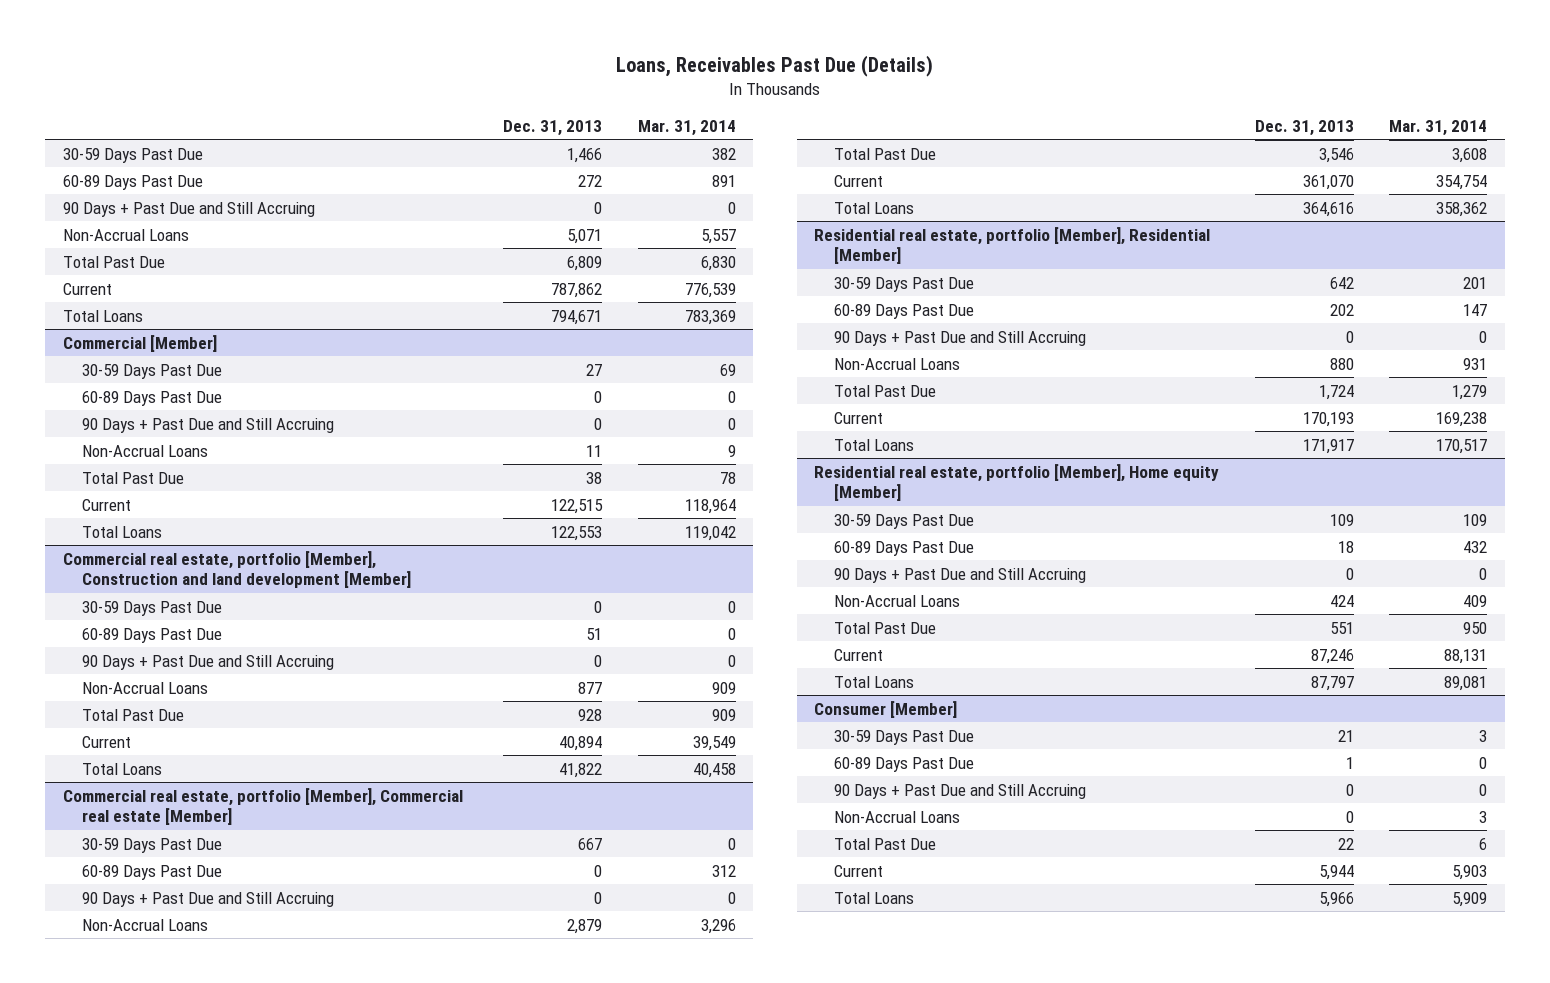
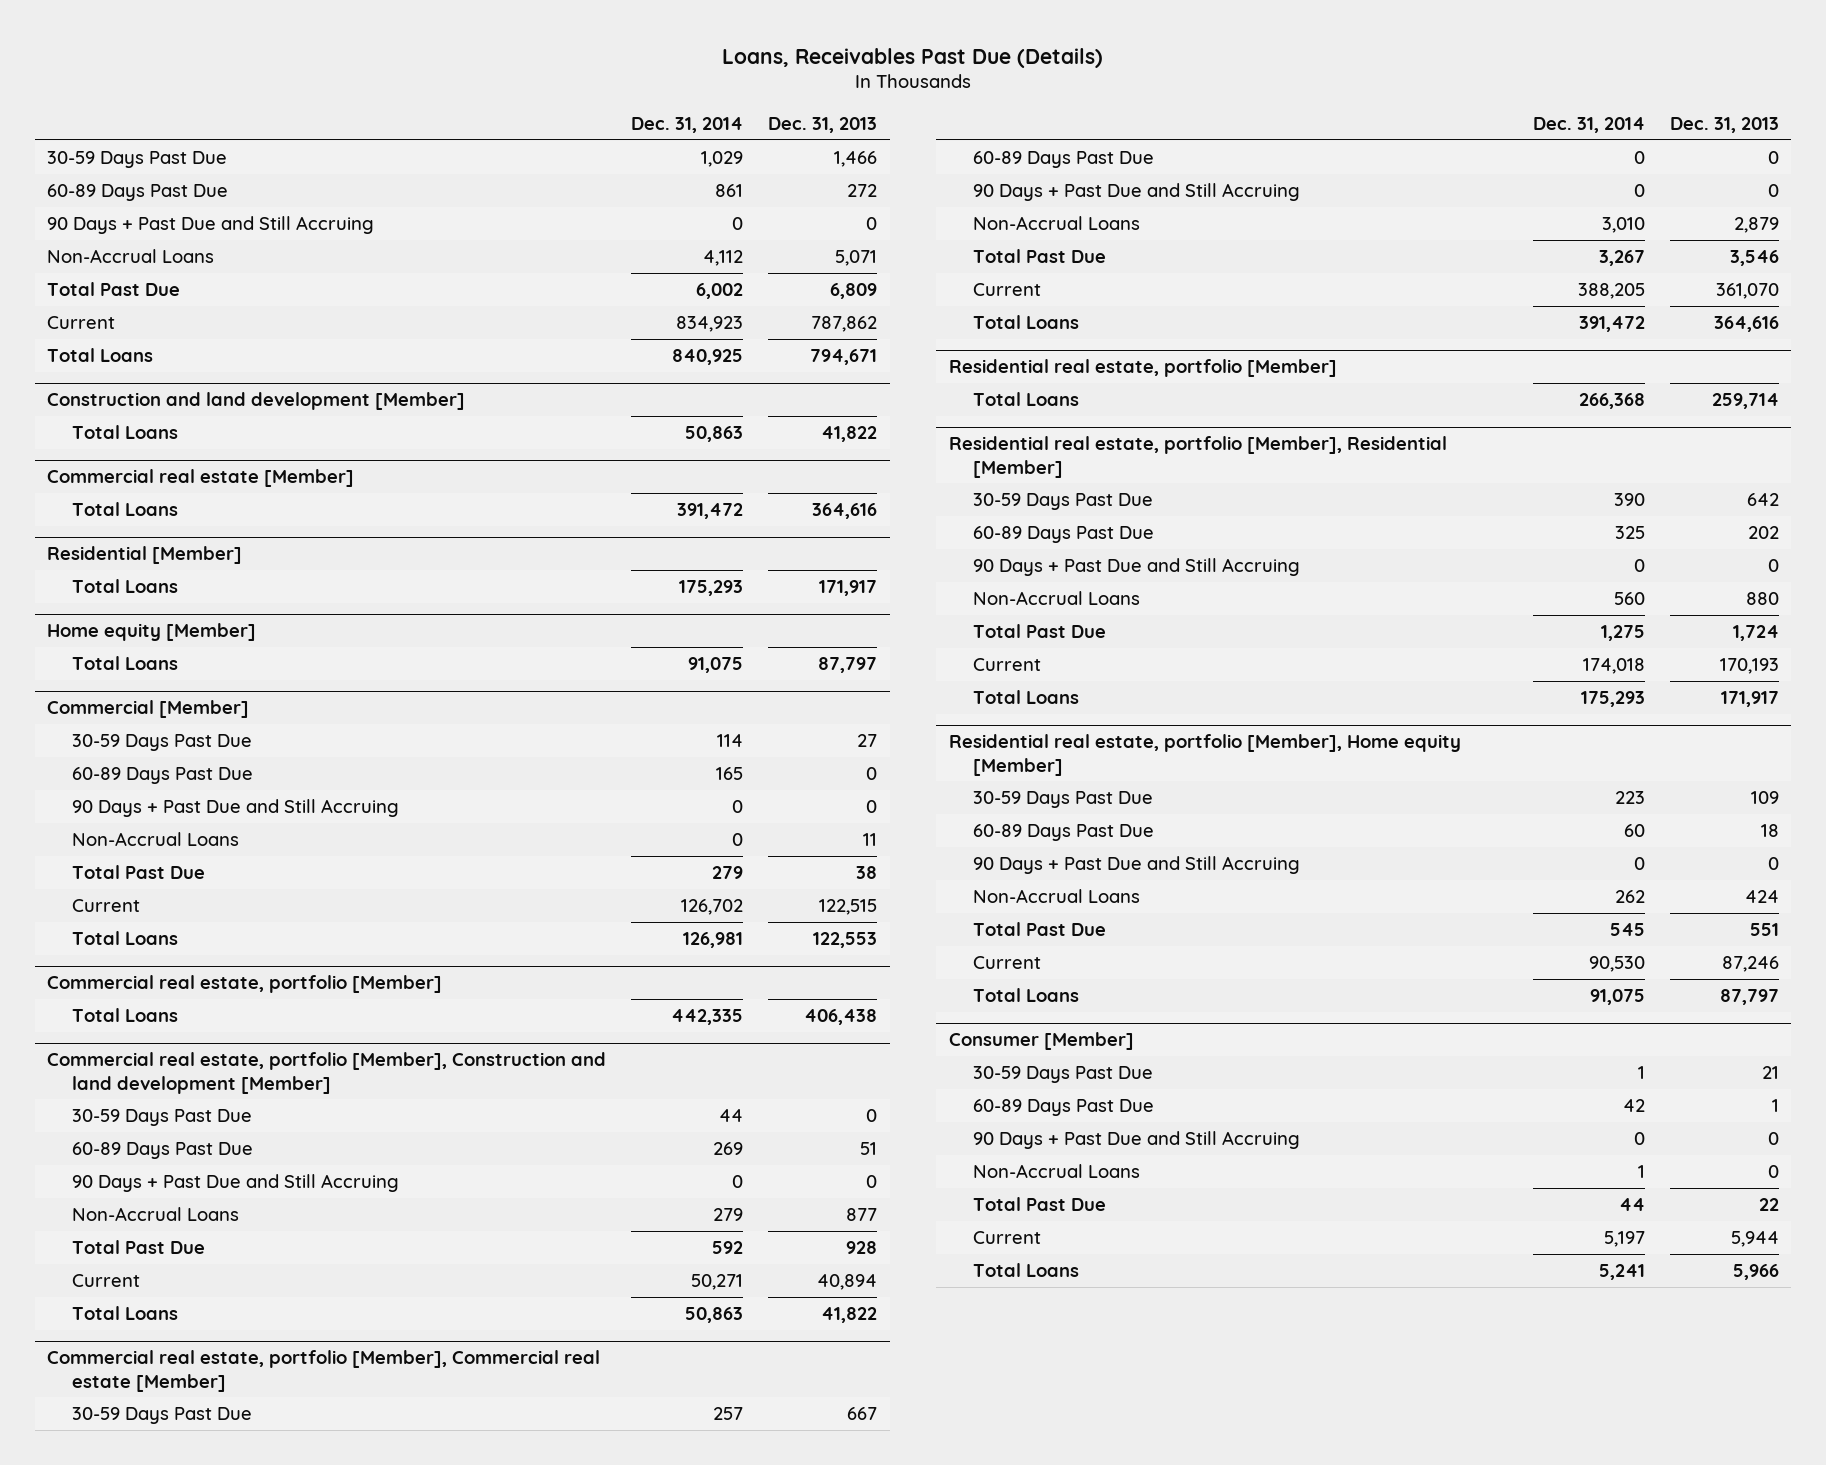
- | Dec. 31, 2013 | Mar. 31, 2014
+ | Dec. 31, 2014 | Dec. 31, 2013
+ Construction and land development [Member]
+ Total Loans | 50,863 | 41,822
+ Commercial real estate [Member]
+ Total Loans | 391,472 | 364,616
+ Residential [Member]
+ Total Loans | 175,293 | 171,917
+ Home equity [Member]
+ Total Loans | 91,075 | 87,797
+ Commercial real estate, portfolio [Member]
+ Total Loans | 442,335 | 406,438
+ Residential real estate, portfolio [Member]
+ Total Loans | 266,368 | 259,714

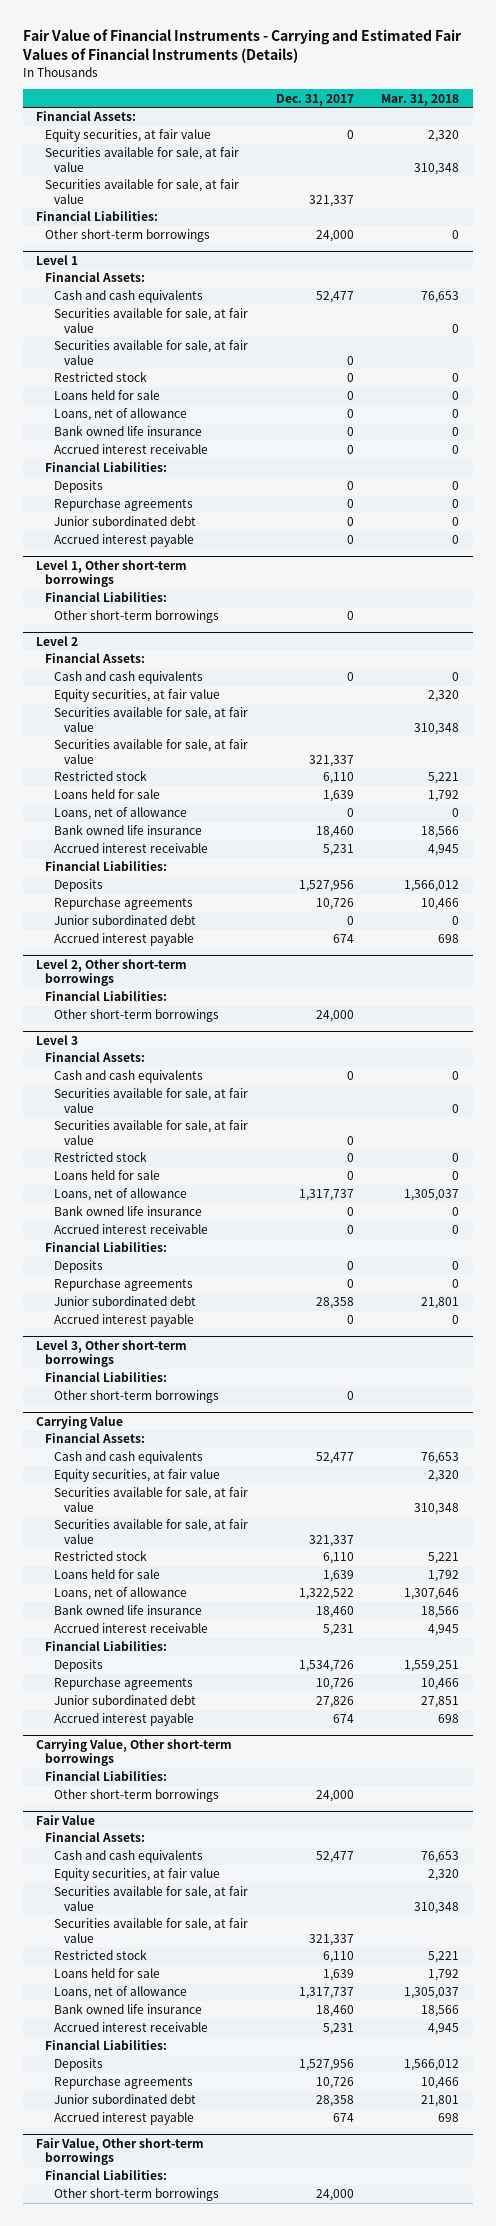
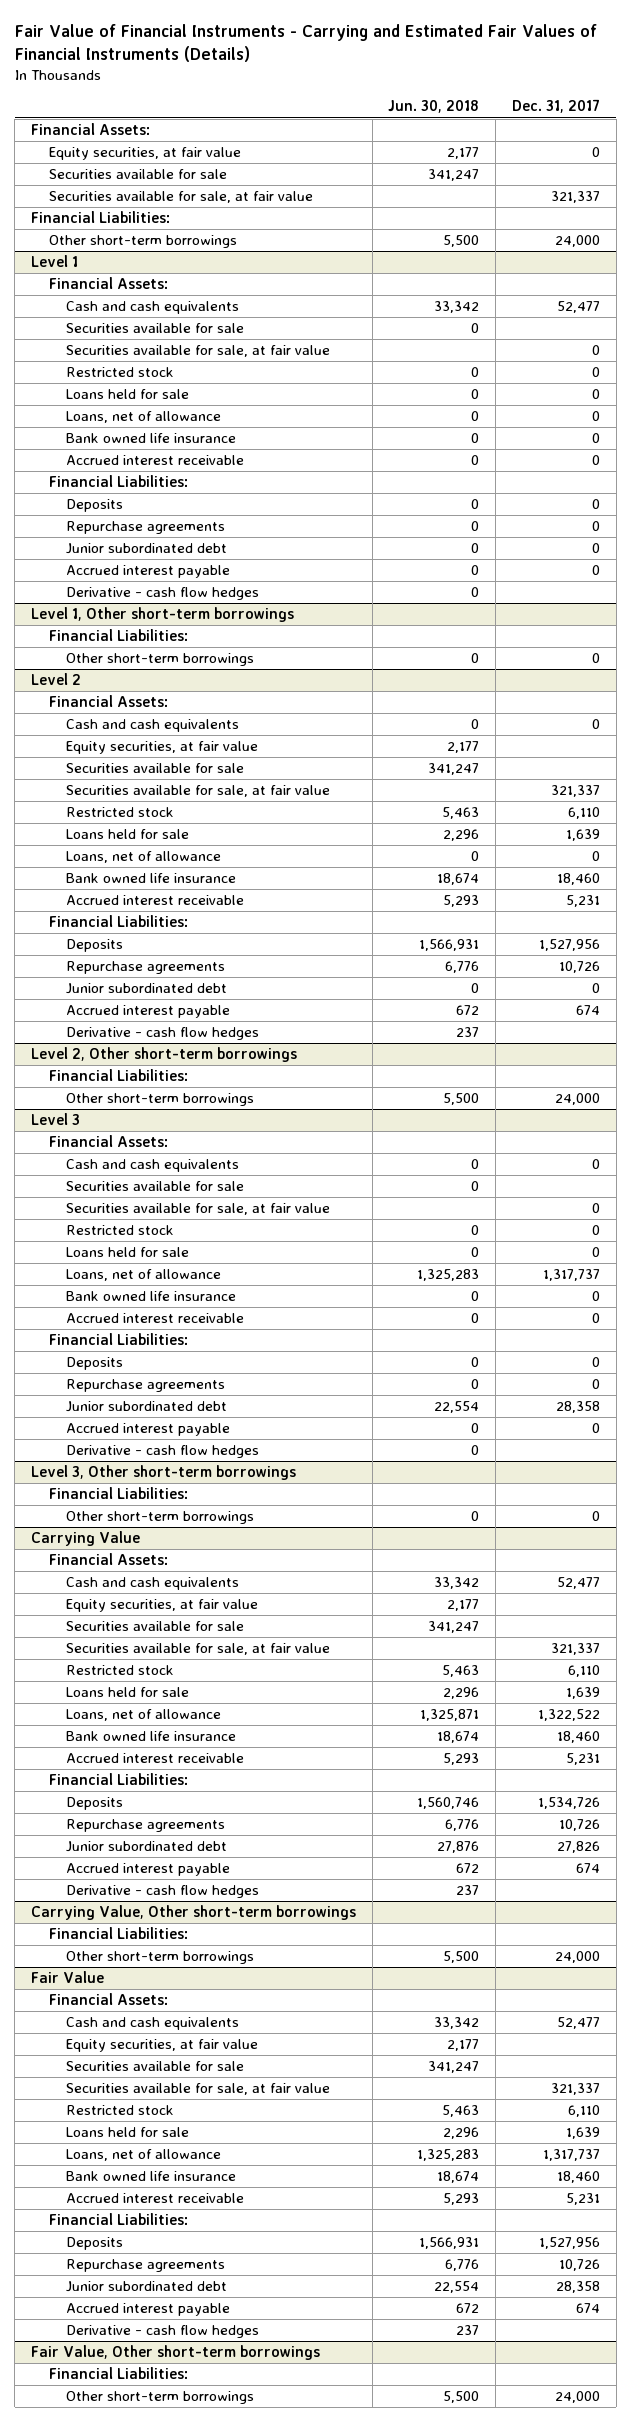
- | Dec. 31, 2017 | Mar. 31, 2018
+ | Jun. 30, 2018 | Dec. 31, 2017
- Securities available for sale, at fair value | | 310,348
+ Securities available for sale | 341,247 |
@ Level 1
- Securities available for sale, at fair value | | 0
+ Securities available for sale | 0 |
+ Derivative - cash flow hedges | 0 |
@ Level 2
- Securities available for sale, at fair value | | 310,348
+ Securities available for sale | 341,247 |
+ Derivative - cash flow hedges | 237 |
@ Level 3
- Securities available for sale, at fair value | | 0
+ Securities available for sale | 0 |
+ Derivative - cash flow hedges | 0 |
@ Carrying Value
- Securities available for sale, at fair value | | 310,348
+ Securities available for sale | 341,247 |
+ Derivative - cash flow hedges | 237 |
@ Fair Value
- Securities available for sale, at fair value | | 310,348
+ Securities available for sale | 341,247 |
+ Derivative - cash flow hedges | 237 |

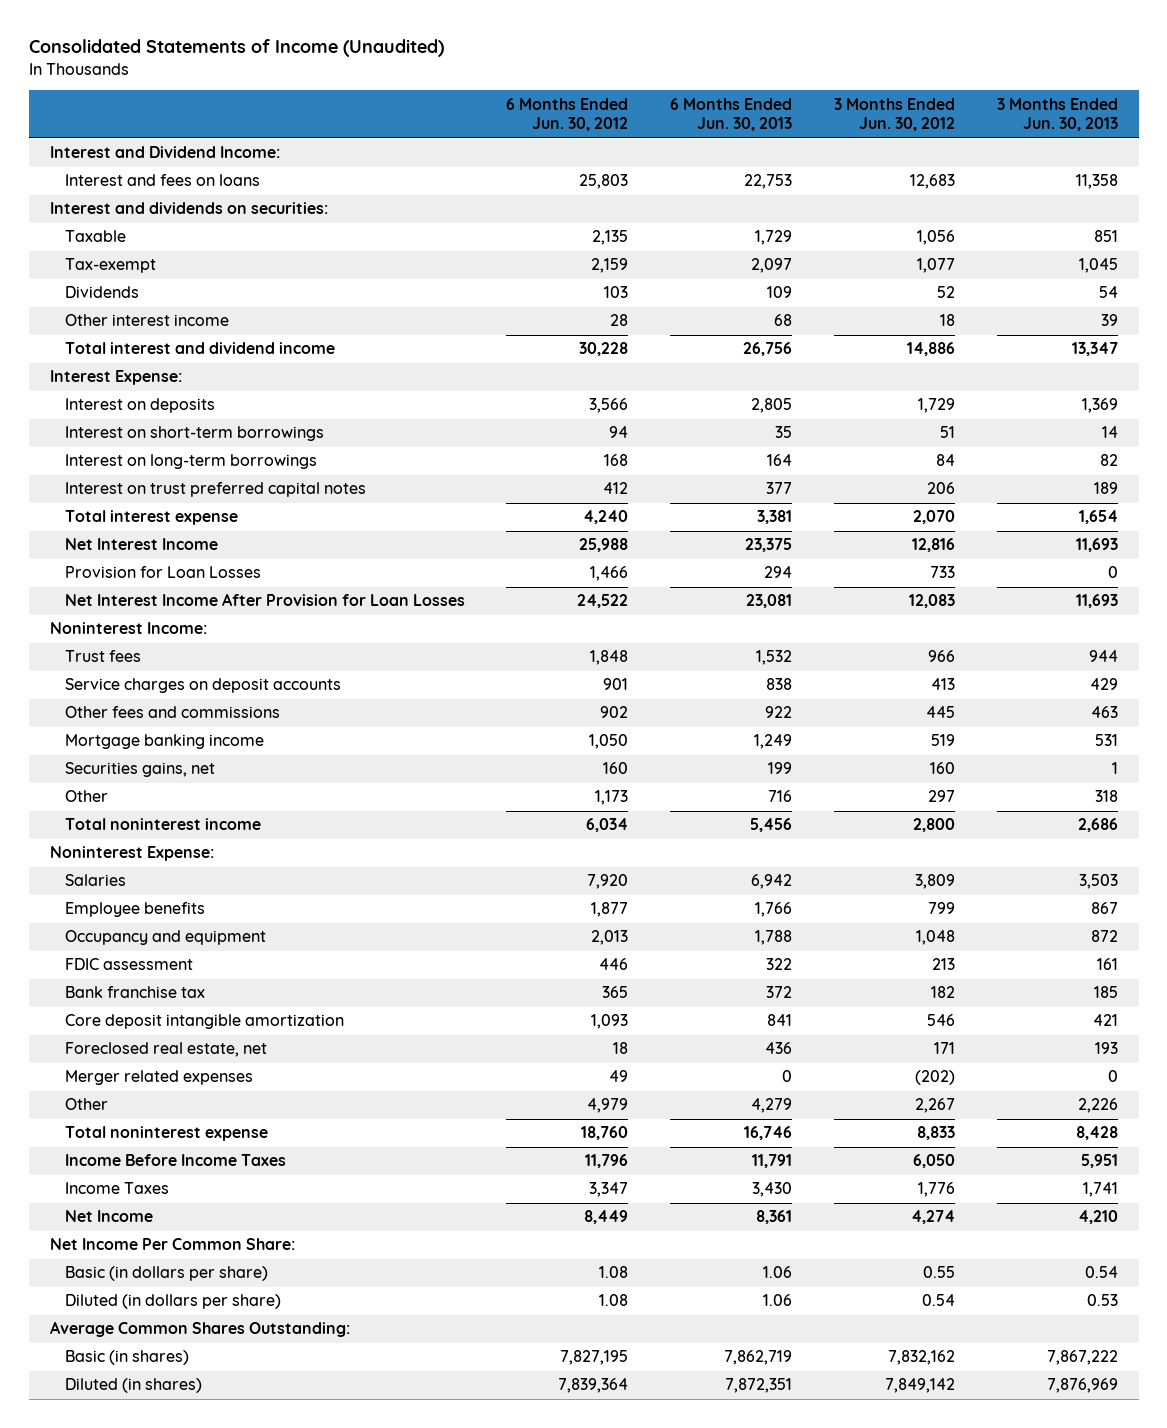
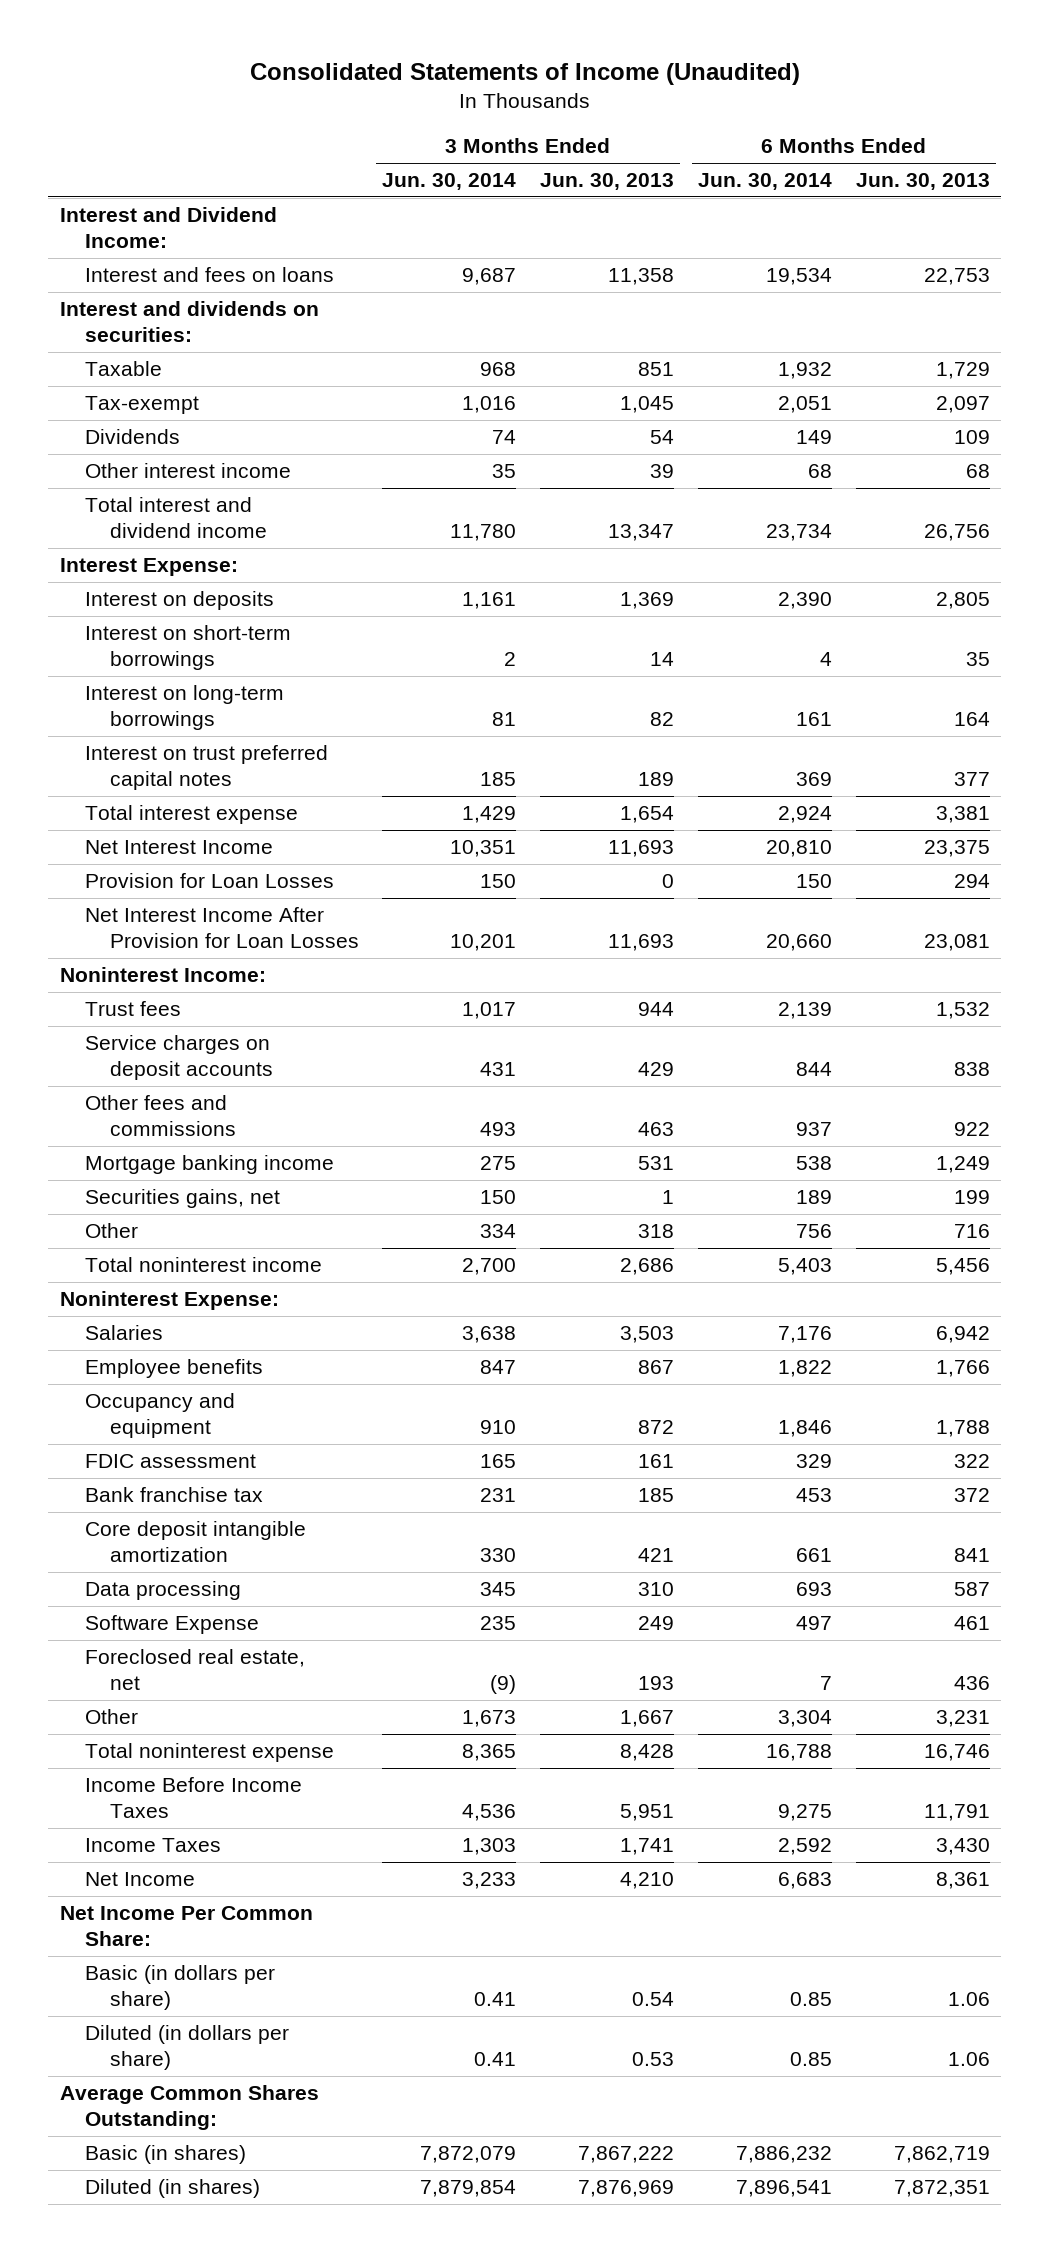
- | 6 Months Ended Jun. 30, 2012 | 6 Months Ended Jun. 30, 2013 | 3 Months Ended Jun. 30, 2012 | 3 Months Ended Jun. 30, 2013
+ | 3 Months Ended Jun. 30, 2014 | 3 Months Ended Jun. 30, 2013 | 6 Months Ended Jun. 30, 2014 | 6 Months Ended Jun. 30, 2013
+ Data processing | 345 | 310 | 693 | 587
+ Software Expense | 235 | 249 | 497 | 461
- Merger related expenses | 49 | 0 | (202) | 0
- Other | 4,979 | 4,279 | 2,267 | 2,226
+ Other | 1,673 | 1,667 | 3,304 | 3,231

